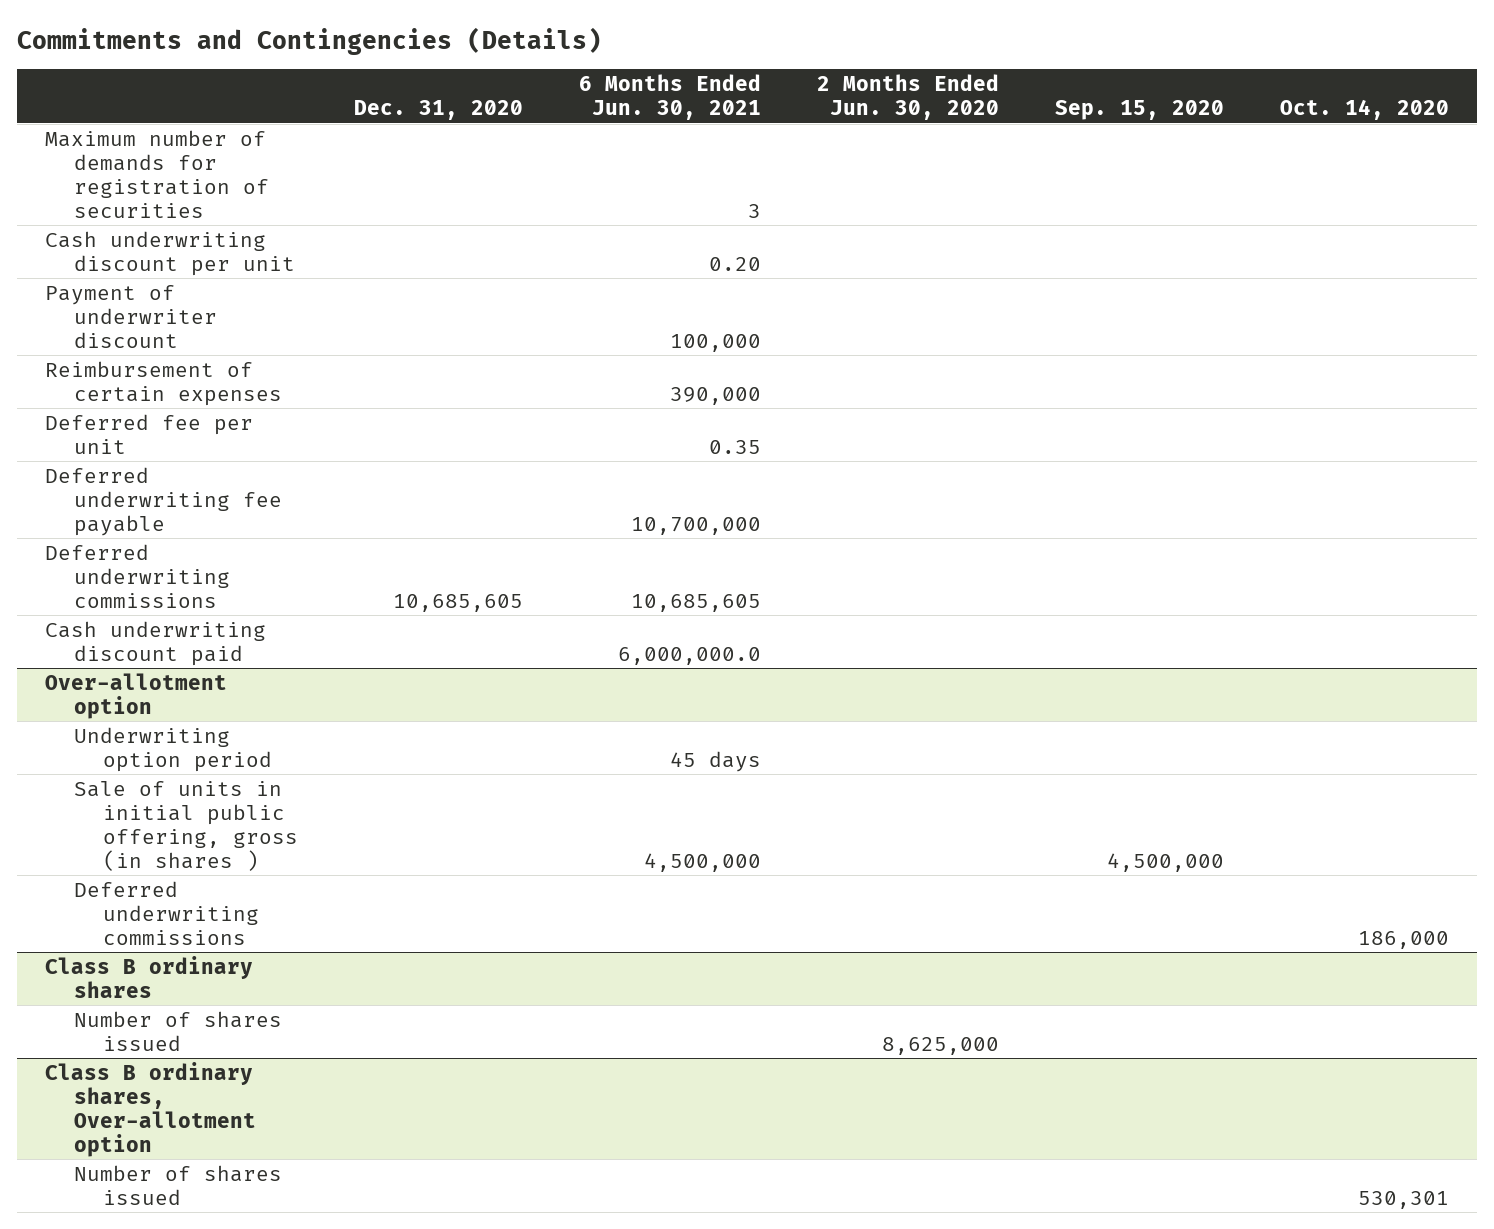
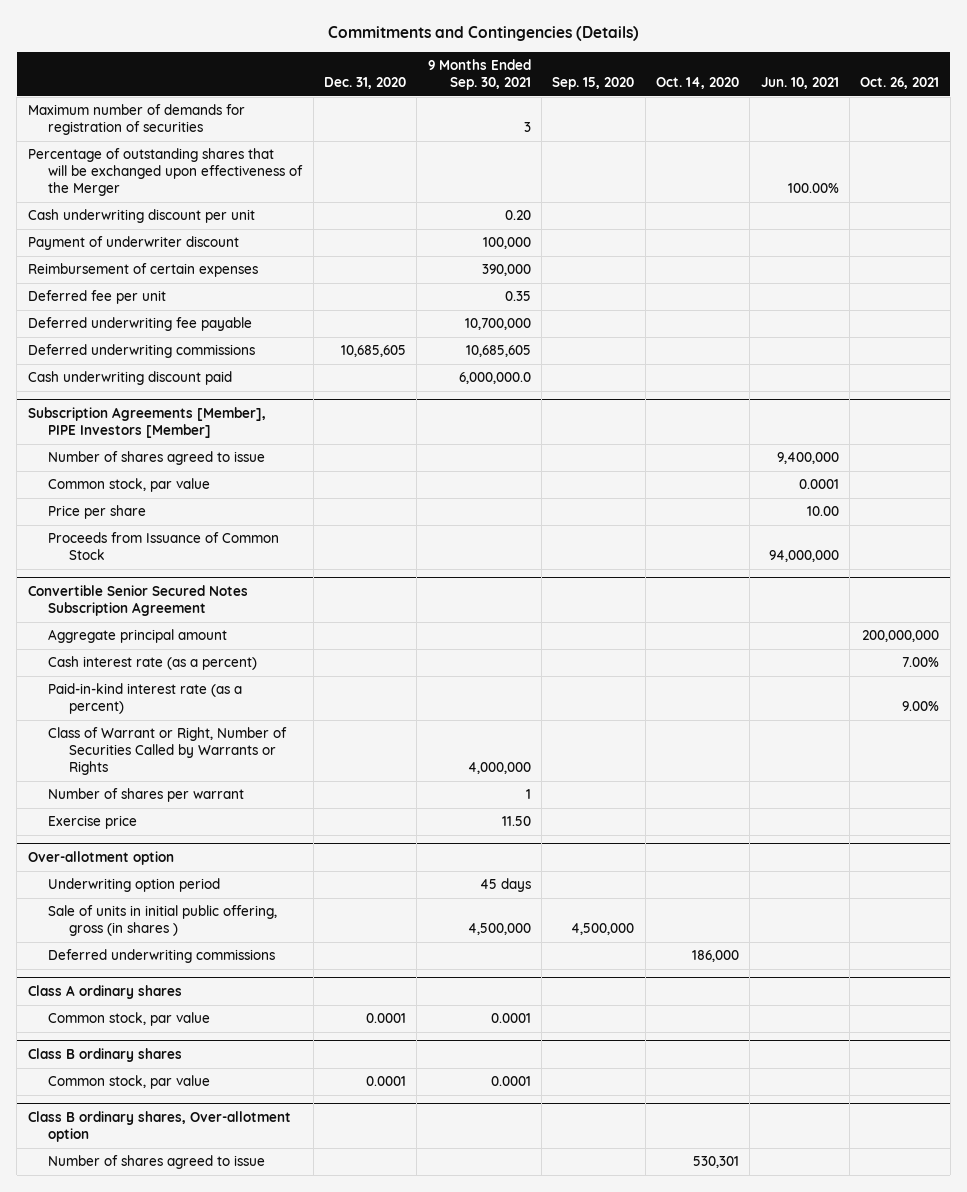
- | Dec. 31, 2020 | 6 Months Ended Jun. 30, 2021 | 2 Months Ended Jun. 30, 2020 | Sep. 15, 2020 | Oct. 14, 2020
+ | Dec. 31, 2020 | 9 Months Ended Sep. 30, 2021 | Sep. 15, 2020 | Oct. 14, 2020 | Jun. 10, 2021 | Oct. 26, 2021
+ Percentage of outstanding shares that will be exchanged upon effectiveness of the Merger | | | | | 100.00% |
+ Subscription Agreements [Member], PIPE Investors [Member]
+ Number of shares agreed to issue | | | | | 9,400,000 |
+ Common stock, par value | | | | | 0.0001 |
+ Price per share | | | | | 10.00 |
+ Proceeds from Issuance of Common Stock | | | | | 94,000,000 |
+ Convertible Senior Secured Notes Subscription Agreement
+ Aggregate principal amount | | | | | | 200,000,000
+ Cash interest rate (as a percent) | | | | | | 7.00%
+ Paid-in-kind interest rate (as a percent) | | | | | | 9.00%
+ Class of Warrant or Right, Number of Securities Called by Warrants or Rights | | 4,000,000 | | | |
+ Number of shares per warrant | | 1 | | | |
+ Exercise price | | 11.50 | | | |
+ Class A ordinary shares
+ Common stock, par value | 0.0001 | 0.0001 | | | |
@ Class B ordinary shares
- Number of shares issued | | | 8,625,000 | |
+ Common stock, par value | 0.0001 | 0.0001 | | | |
@ Class B ordinary shares, Over-allotment option
- Number of shares issued | | | | | 530,301
+ Number of shares agreed to issue | | | | 530,301 | |

